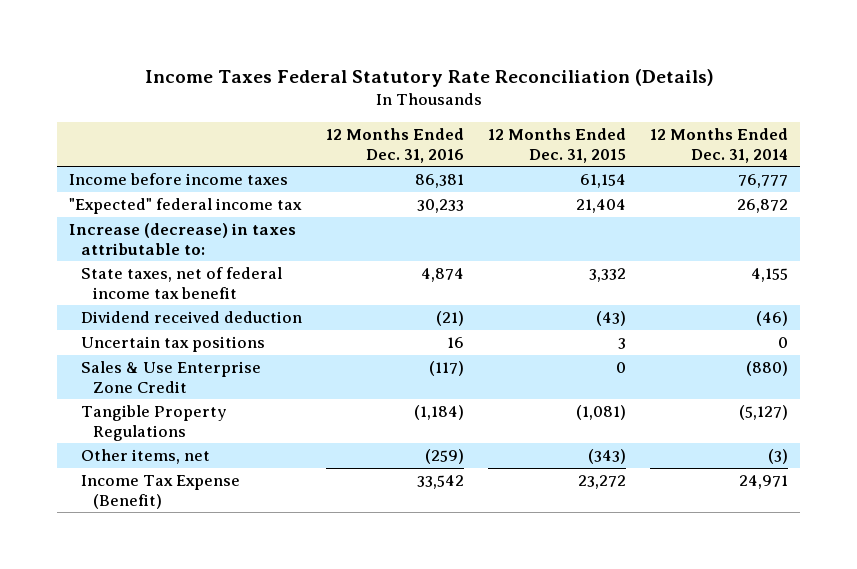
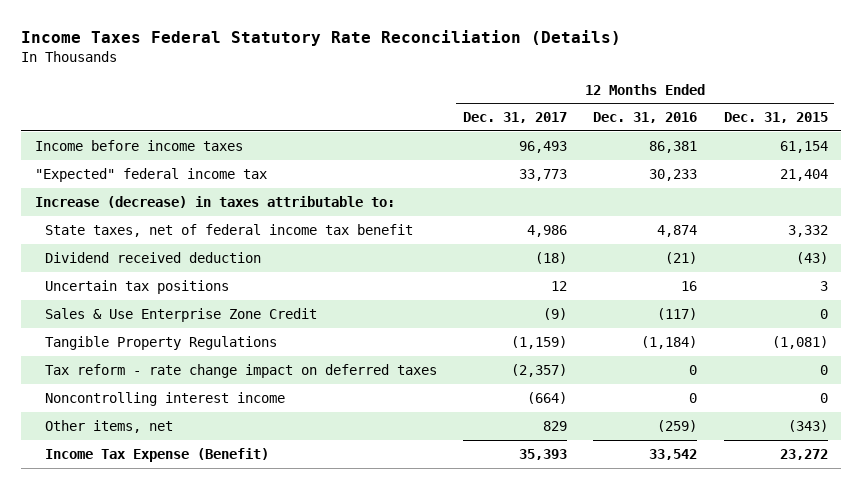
- | 12 Months Ended Dec. 31, 2016 | 12 Months Ended Dec. 31, 2015 | 12 Months Ended Dec. 31, 2014
+ | 12 Months Ended Dec. 31, 2017 | 12 Months Ended Dec. 31, 2016 | 12 Months Ended Dec. 31, 2015
+ Tax reform - rate change impact on deferred taxes | (2,357) | 0 | 0
+ Noncontrolling interest income | (664) | 0 | 0

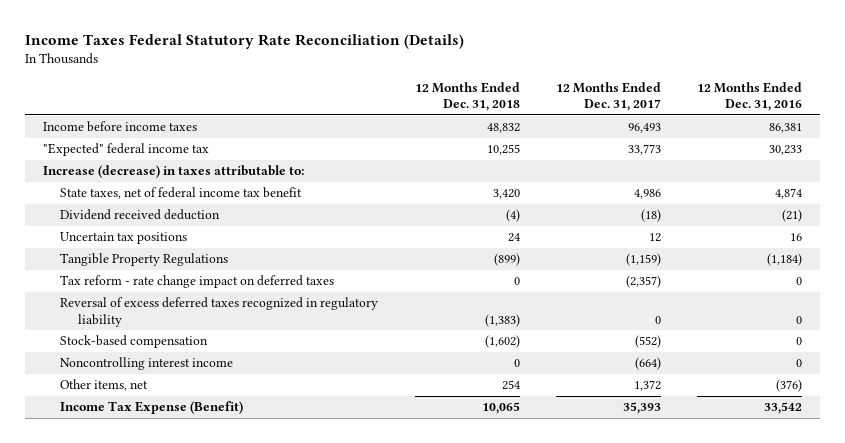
- | 12 Months Ended Dec. 31, 2017 | 12 Months Ended Dec. 31, 2016 | 12 Months Ended Dec. 31, 2015
+ | 12 Months Ended Dec. 31, 2018 | 12 Months Ended Dec. 31, 2017 | 12 Months Ended Dec. 31, 2016
- Sales & Use Enterprise Zone Credit | (9) | (117) | 0
+ Reversal of excess deferred taxes recognized in regulatory liability | (1,383) | 0 | 0
+ Stock-based compensation | (1,602) | (552) | 0
- Other items, net | 829 | (259) | (343)
+ Other items, net | 254 | 1,372 | (376)

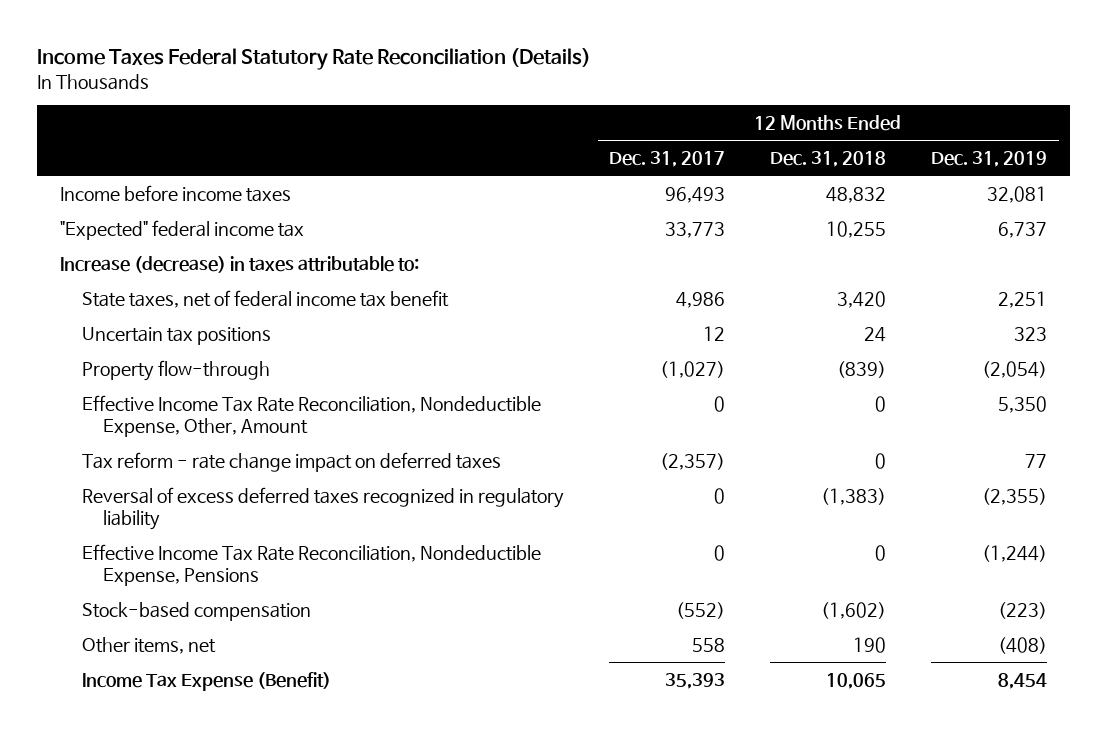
- | 12 Months Ended Dec. 31, 2018 | 12 Months Ended Dec. 31, 2017 | 12 Months Ended Dec. 31, 2016
+ | 12 Months Ended Dec. 31, 2017 | 12 Months Ended Dec. 31, 2018 | 12 Months Ended Dec. 31, 2019
- Dividend received deduction | (4) | (18) | (21)
- Tangible Property Regulations | (899) | (1,159) | (1,184)
+ Property flow-through | (1,027) | (839) | (2,054)
+ Effective Income Tax Rate Reconciliation, Nondeductible Expense, Other, Amount | 0 | 0 | 5,350
+ Effective Income Tax Rate Reconciliation, Nondeductible Expense, Pensions | 0 | 0 | (1,244)
- Noncontrolling interest income | 0 | (664) | 0
- Other items, net | 254 | 1,372 | (376)
+ Other items, net | 558 | 190 | (408)

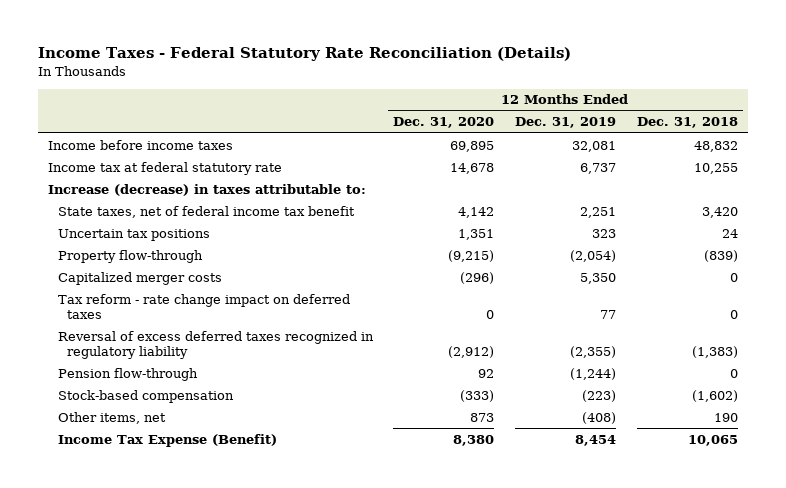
- Income Taxes Federal Statutory Rate Reconciliation (Details)
+ Income Taxes - Federal Statutory Rate Reconciliation (Details)
- | 12 Months Ended Dec. 31, 2017 | 12 Months Ended Dec. 31, 2018 | 12 Months Ended Dec. 31, 2019
+ | 12 Months Ended Dec. 31, 2020 | 12 Months Ended Dec. 31, 2019 | 12 Months Ended Dec. 31, 2018
- "Expected" federal income tax | 33,773 | 10,255 | 6,737
+ Income tax at federal statutory rate | 14,678 | 6,737 | 10,255
- Effective Income Tax Rate Reconciliation, Nondeductible Expense, Other, Amount | 0 | 0 | 5,350
+ Capitalized merger costs | (296) | 5,350 | 0
- Effective Income Tax Rate Reconciliation, Nondeductible Expense, Pensions | 0 | 0 | (1,244)
+ Pension flow-through | 92 | (1,244) | 0

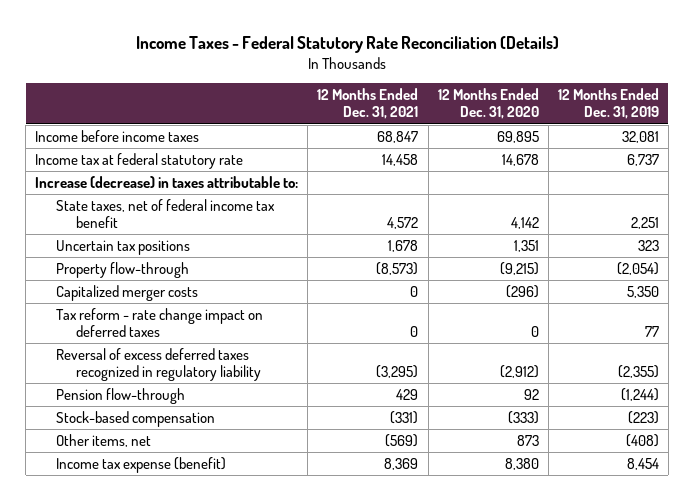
- | 12 Months Ended Dec. 31, 2020 | 12 Months Ended Dec. 31, 2019 | 12 Months Ended Dec. 31, 2018
+ | 12 Months Ended Dec. 31, 2021 | 12 Months Ended Dec. 31, 2020 | 12 Months Ended Dec. 31, 2019
- Income Tax Expense (Benefit) | 8,380 | 8,454 | 10,065
+ Income tax expense (benefit) | 8,369 | 8,380 | 8,454

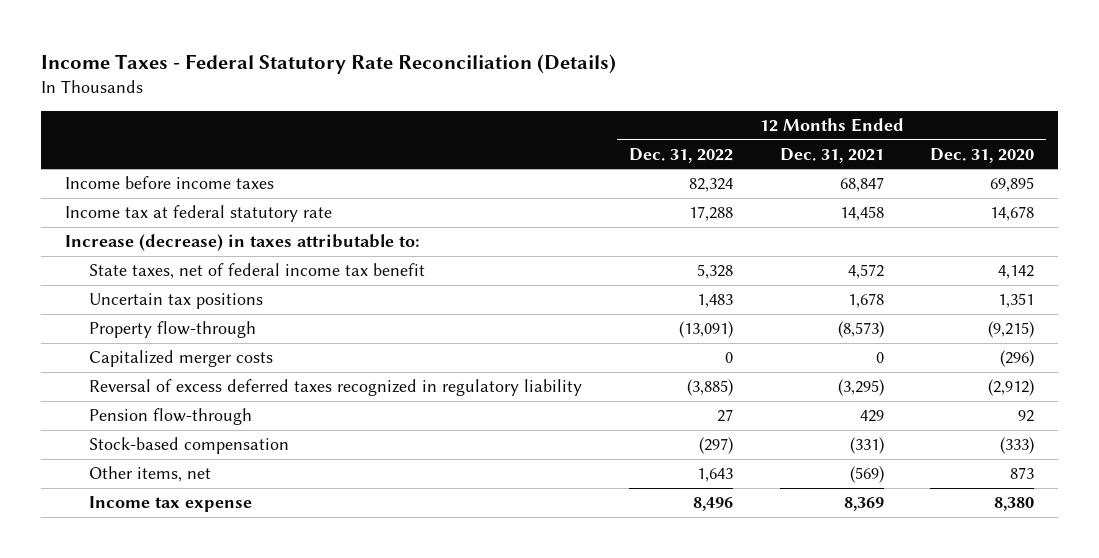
- | 12 Months Ended Dec. 31, 2021 | 12 Months Ended Dec. 31, 2020 | 12 Months Ended Dec. 31, 2019
+ | 12 Months Ended Dec. 31, 2022 | 12 Months Ended Dec. 31, 2021 | 12 Months Ended Dec. 31, 2020
- Tax reform - rate change impact on deferred taxes | 0 | 0 | 77
- Income tax expense (benefit) | 8,369 | 8,380 | 8,454
+ Income tax expense | 8,496 | 8,369 | 8,380

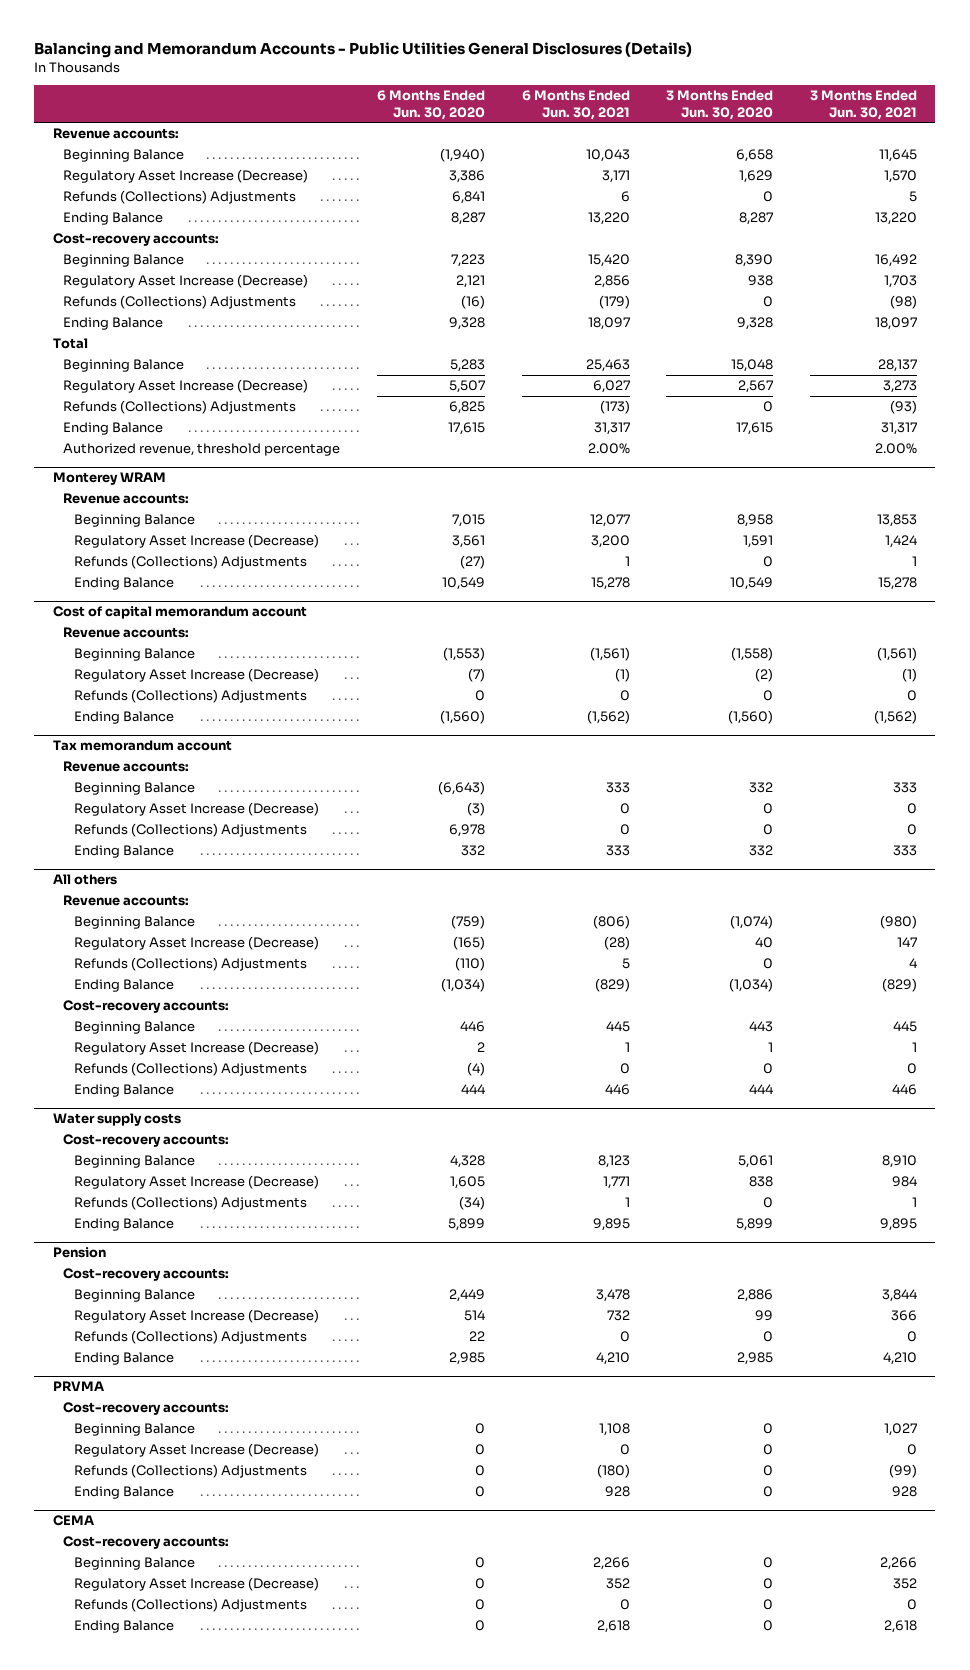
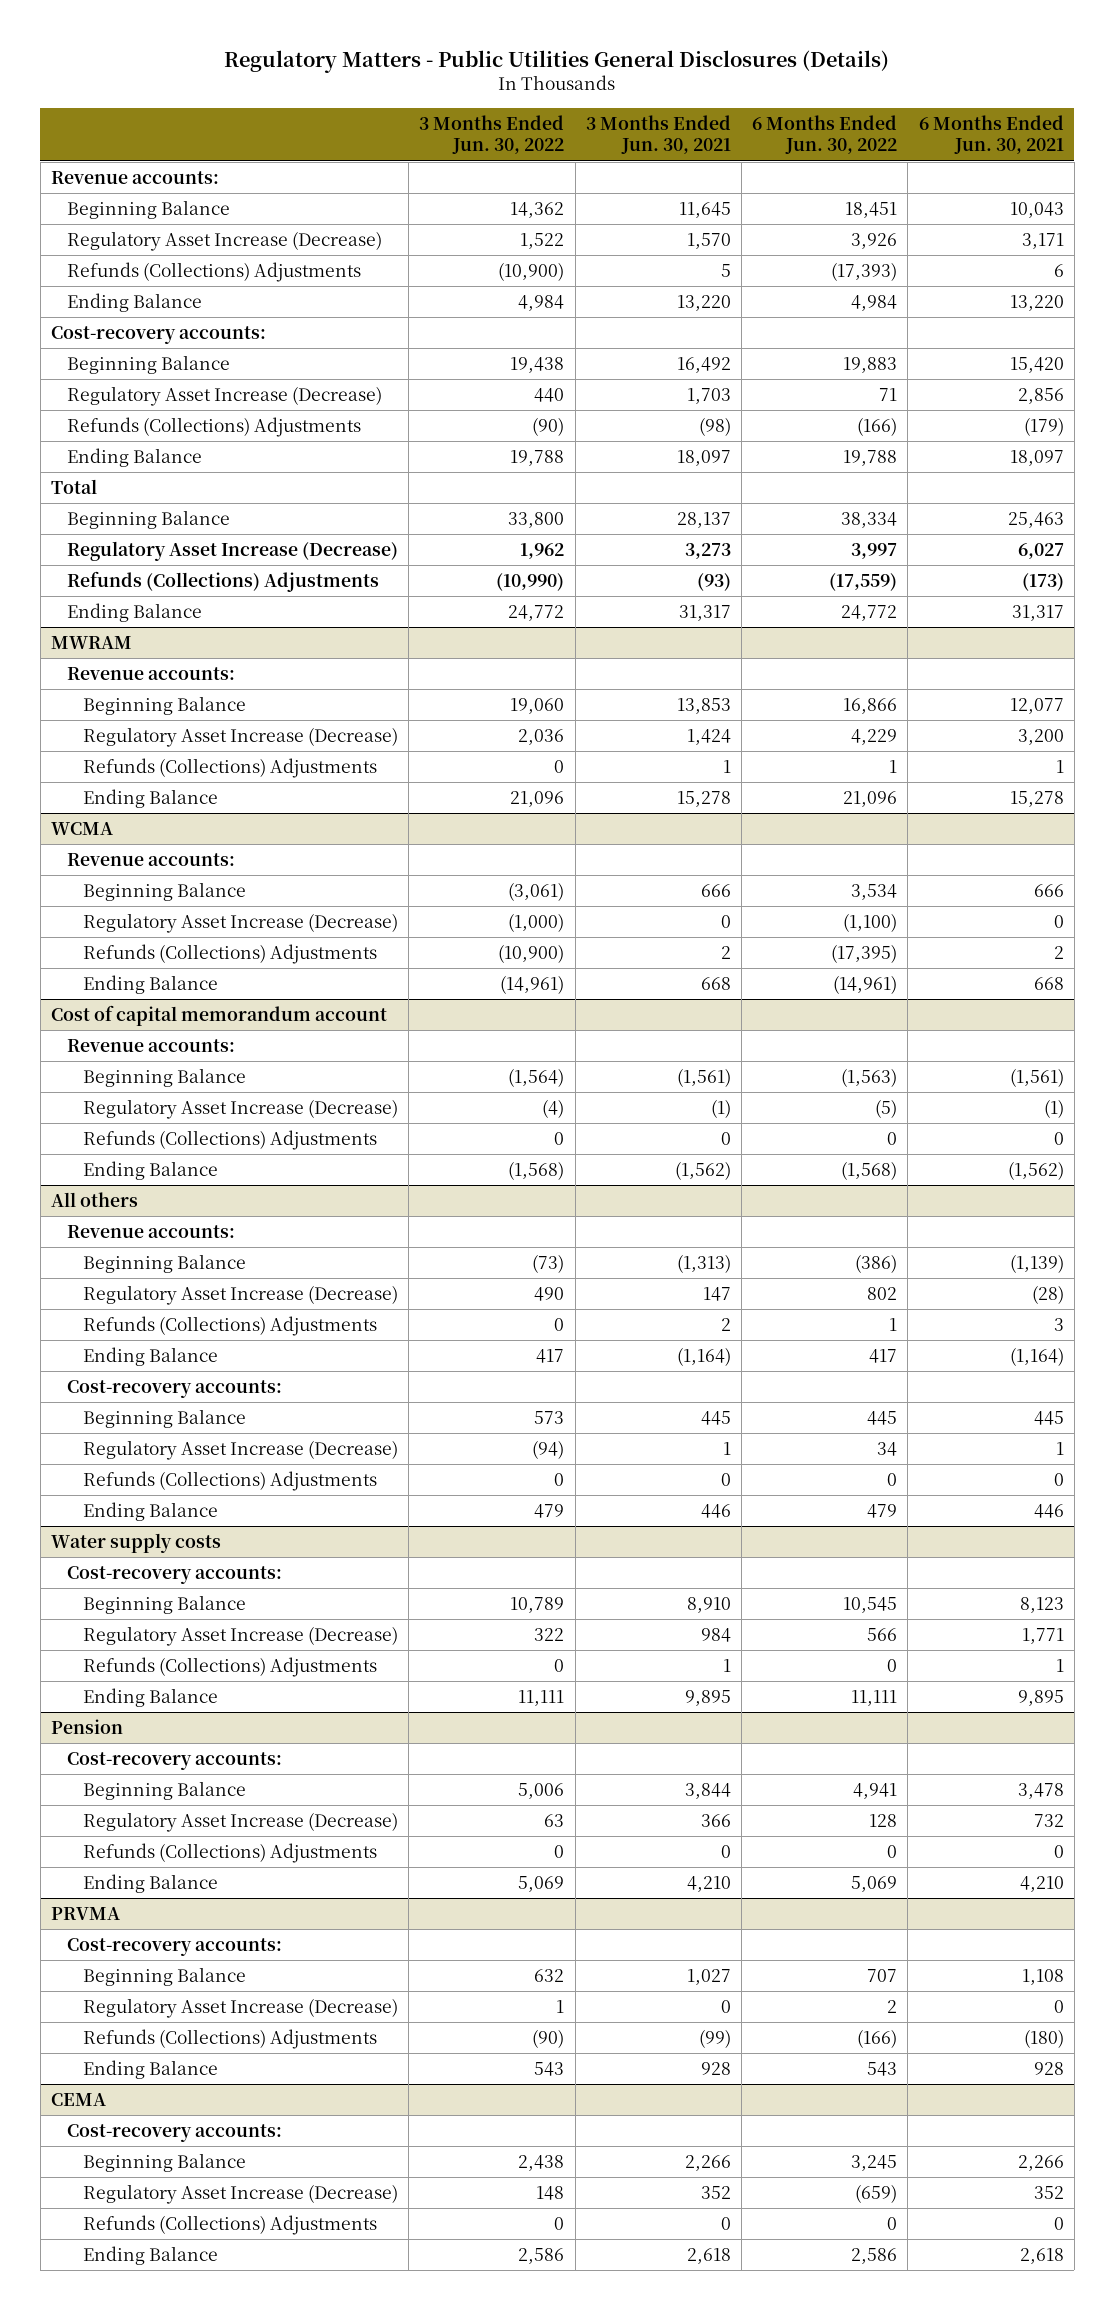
- Balancing and Memorandum Accounts - Public Utilities General Disclosures (Details)
+ Regulatory Matters - Public Utilities General Disclosures (Details)
- | 6 Months Ended Jun. 30, 2020 | 6 Months Ended Jun. 30, 2021 | 3 Months Ended Jun. 30, 2020 | 3 Months Ended Jun. 30, 2021
+ | 3 Months Ended Jun. 30, 2022 | 3 Months Ended Jun. 30, 2021 | 6 Months Ended Jun. 30, 2022 | 6 Months Ended Jun. 30, 2021
- Authorized revenue, threshold percentage | | 2.00% | | 2.00%
- Monterey WRAM
+ MWRAM
+ WCMA
+ Revenue accounts:
+ Beginning Balance | (3,061) | 666 | 3,534 | 666
+ Regulatory Asset Increase (Decrease) | (1,000) | 0 | (1,100) | 0
+ Refunds (Collections) Adjustments | (10,900) | 2 | (17,395) | 2
+ Ending Balance | (14,961) | 668 | (14,961) | 668
- Tax memorandum account
- Revenue accounts:
- Beginning Balance | (6,643) | 333 | 332 | 333
- Regulatory Asset Increase (Decrease) | (3) | 0 | 0 | 0
- Refunds (Collections) Adjustments | 6,978 | 0 | 0 | 0
- Ending Balance | 332 | 333 | 332 | 333
@ All others
- Beginning Balance | (759) | (806) | (1,074) | (980)
+ Beginning Balance | (73) | (1,313) | (386) | (1,139)
- Refunds (Collections) Adjustments | (110) | 5 | 0 | 4
- Ending Balance | (1,034) | (829) | (1,034) | (829)
+ Refunds (Collections) Adjustments | 0 | 2 | 1 | 3
+ Ending Balance | 417 | (1,164) | 417 | (1,164)

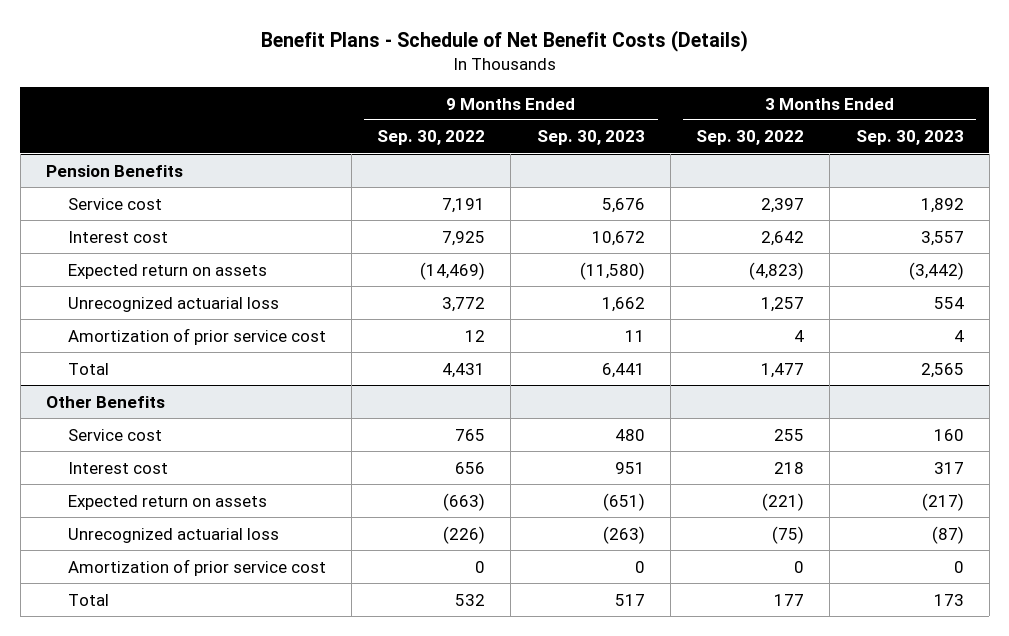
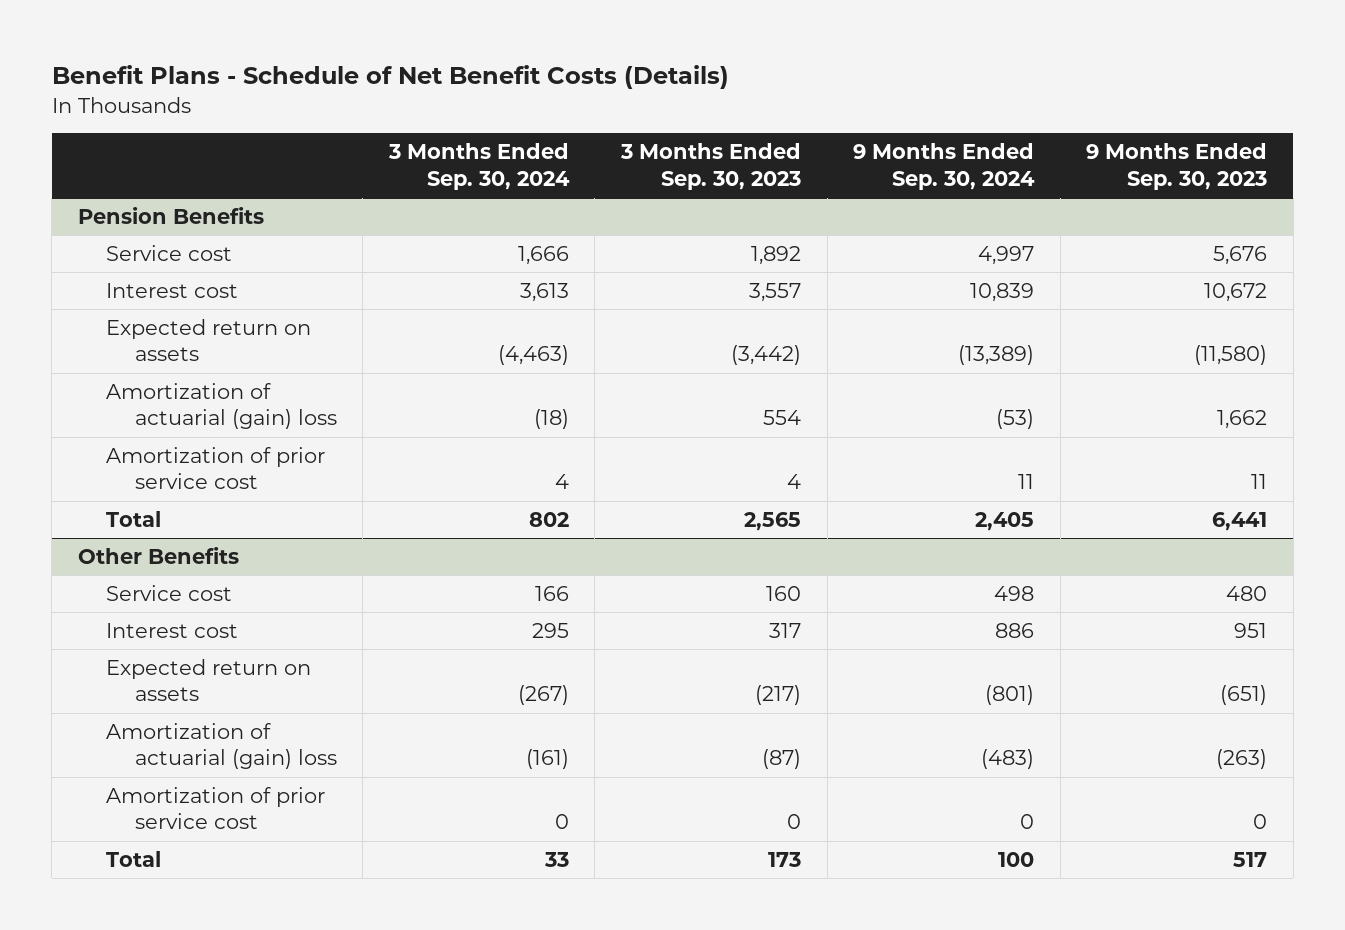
- | 9 Months Ended Sep. 30, 2022 | 9 Months Ended Sep. 30, 2023 | 3 Months Ended Sep. 30, 2022 | 3 Months Ended Sep. 30, 2023
+ | 3 Months Ended Sep. 30, 2024 | 3 Months Ended Sep. 30, 2023 | 9 Months Ended Sep. 30, 2024 | 9 Months Ended Sep. 30, 2023
@ Pension Benefits
- Unrecognized actuarial loss | 3,772 | 1,662 | 1,257 | 554
+ Amortization of actuarial (gain) loss | (18) | 554 | (53) | 1,662
@ Other Benefits
- Unrecognized actuarial loss | (226) | (263) | (75) | (87)
+ Amortization of actuarial (gain) loss | (161) | (87) | (483) | (263)

